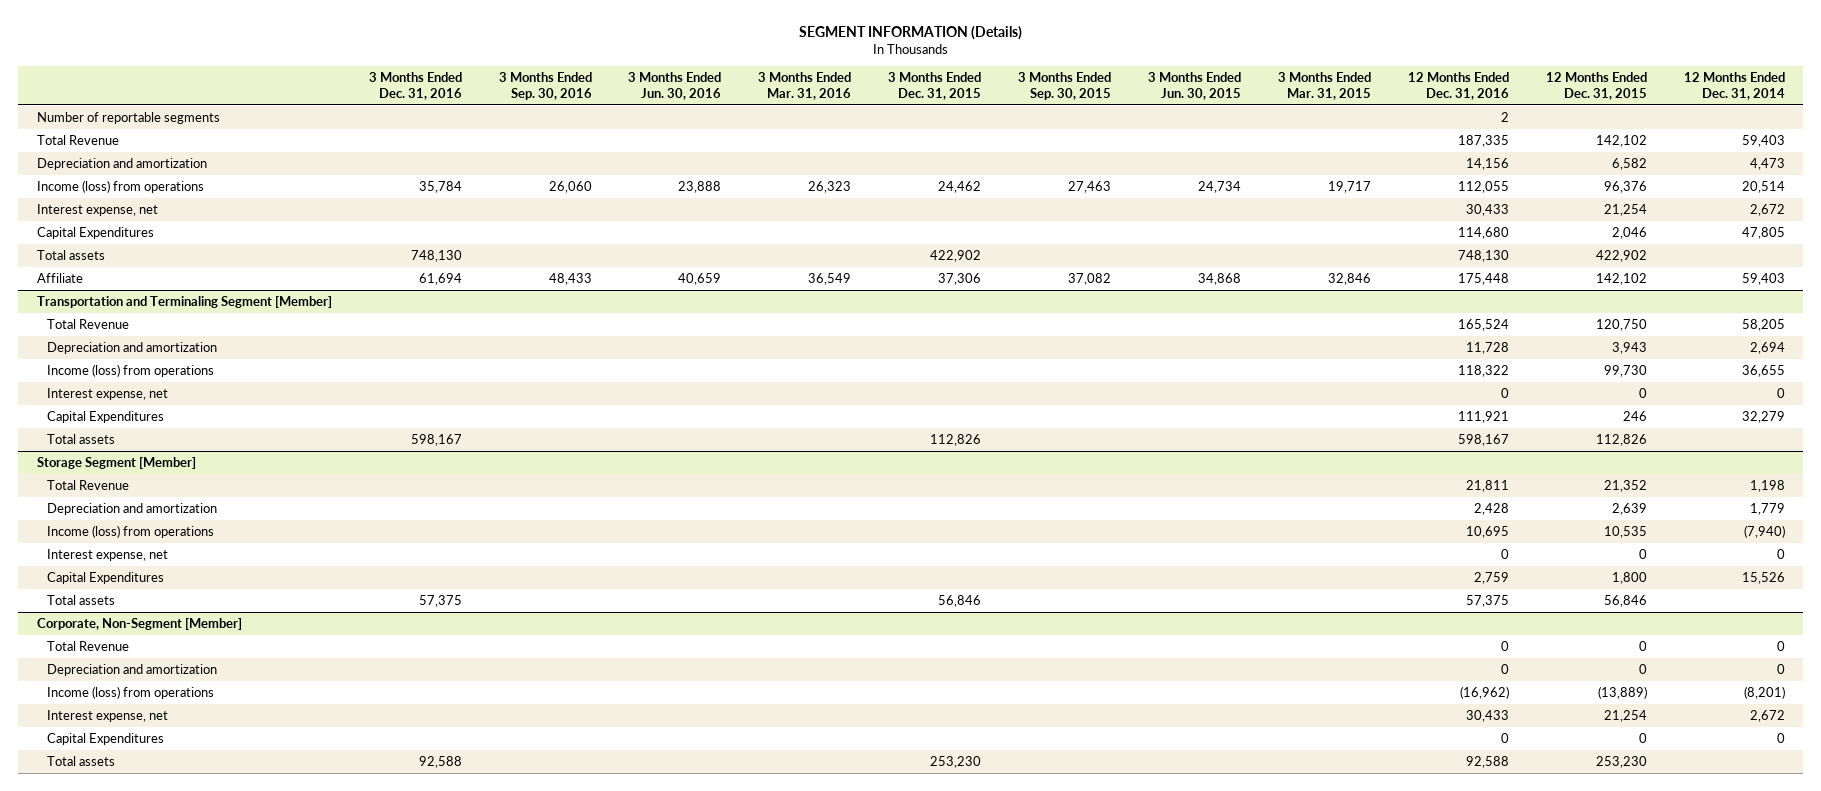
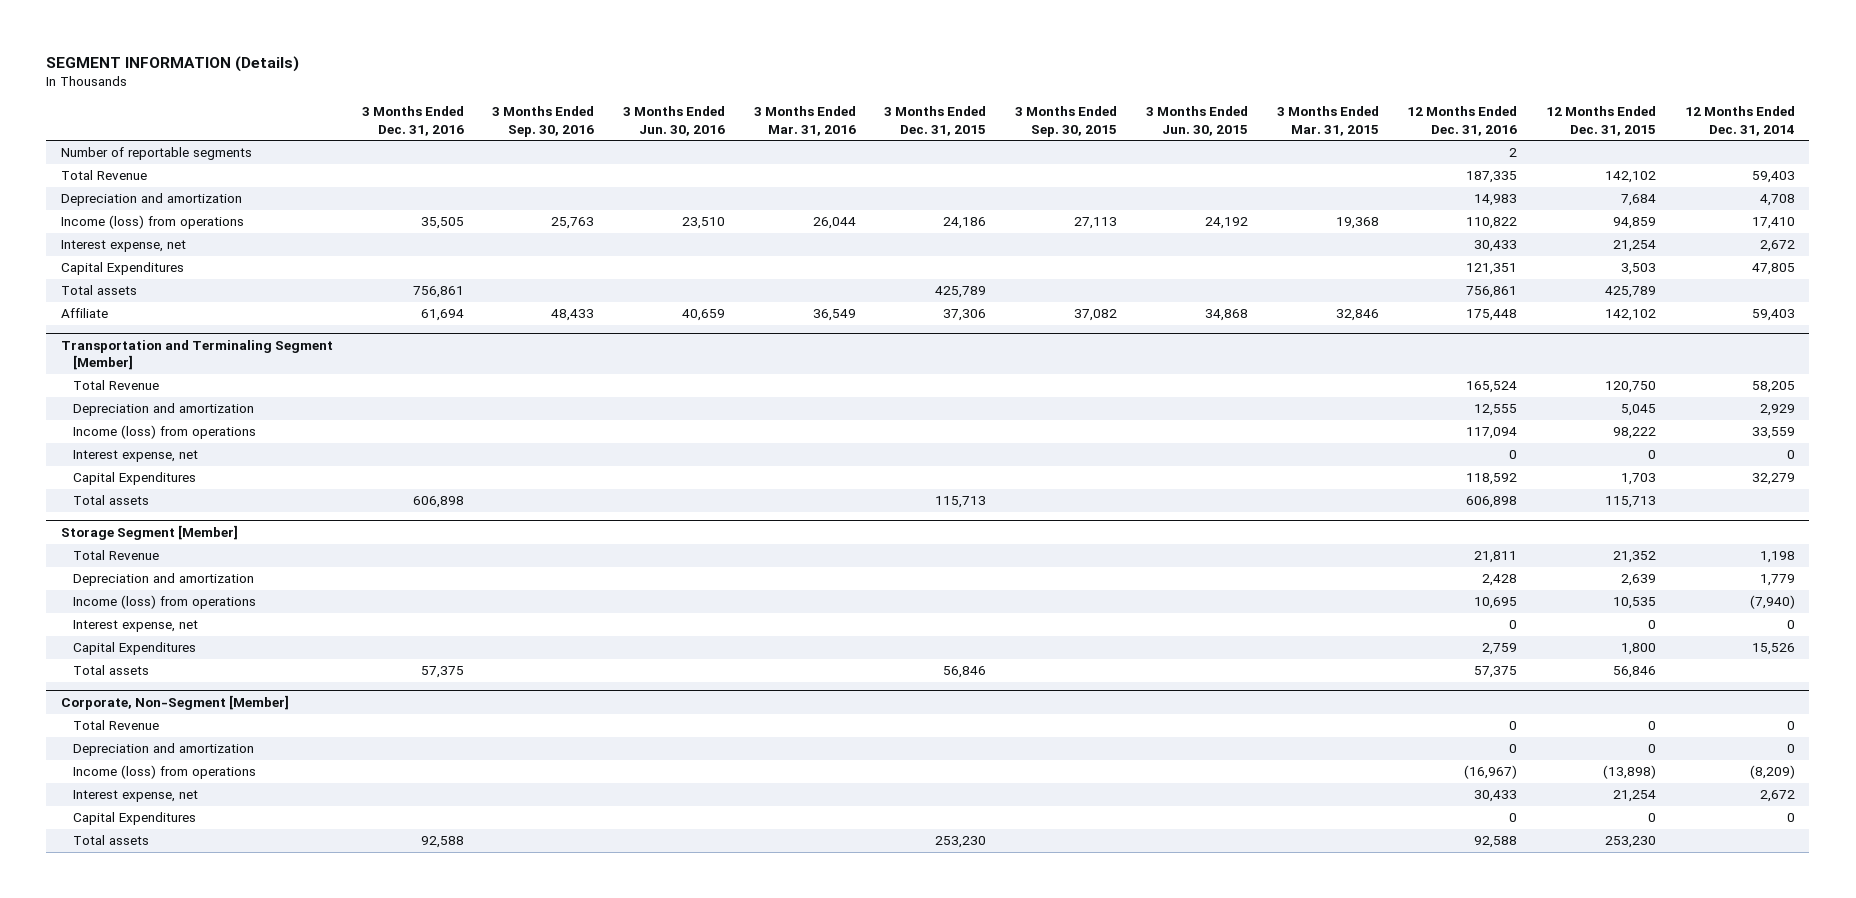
- Depreciation and amortization | | | | | | | | | 14,156 | 6,582 | 4,473
- Income (loss) from operations | 35,784 | 26,060 | 23,888 | 26,323 | 24,462 | 27,463 | 24,734 | 19,717 | 112,055 | 96,376 | 20,514
+ Depreciation and amortization | | | | | | | | | 14,983 | 7,684 | 4,708
+ Income (loss) from operations | 35,505 | 25,763 | 23,510 | 26,044 | 24,186 | 27,113 | 24,192 | 19,368 | 110,822 | 94,859 | 17,410
- Capital Expenditures | | | | | | | | | 114,680 | 2,046 | 47,805
- Total assets | 748,130 | | | | 422,902 | | | | 748,130 | 422,902 |
+ Capital Expenditures | | | | | | | | | 121,351 | 3,503 | 47,805
+ Total assets | 756,861 | | | | 425,789 | | | | 756,861 | 425,789 |
@ Transportation and Terminaling Segment [Member]
- Depreciation and amortization | | | | | | | | | 11,728 | 3,943 | 2,694
- Income (loss) from operations | | | | | | | | | 118,322 | 99,730 | 36,655
+ Depreciation and amortization | | | | | | | | | 12,555 | 5,045 | 2,929
+ Income (loss) from operations | | | | | | | | | 117,094 | 98,222 | 33,559
- Capital Expenditures | | | | | | | | | 111,921 | 246 | 32,279
- Total assets | 598,167 | | | | 112,826 | | | | 598,167 | 112,826 |
+ Capital Expenditures | | | | | | | | | 118,592 | 1,703 | 32,279
+ Total assets | 606,898 | | | | 115,713 | | | | 606,898 | 115,713 |
@ Corporate, Non-Segment [Member]
- Income (loss) from operations | | | | | | | | | (16,962) | (13,889) | (8,201)
+ Income (loss) from operations | | | | | | | | | (16,967) | (13,898) | (8,209)

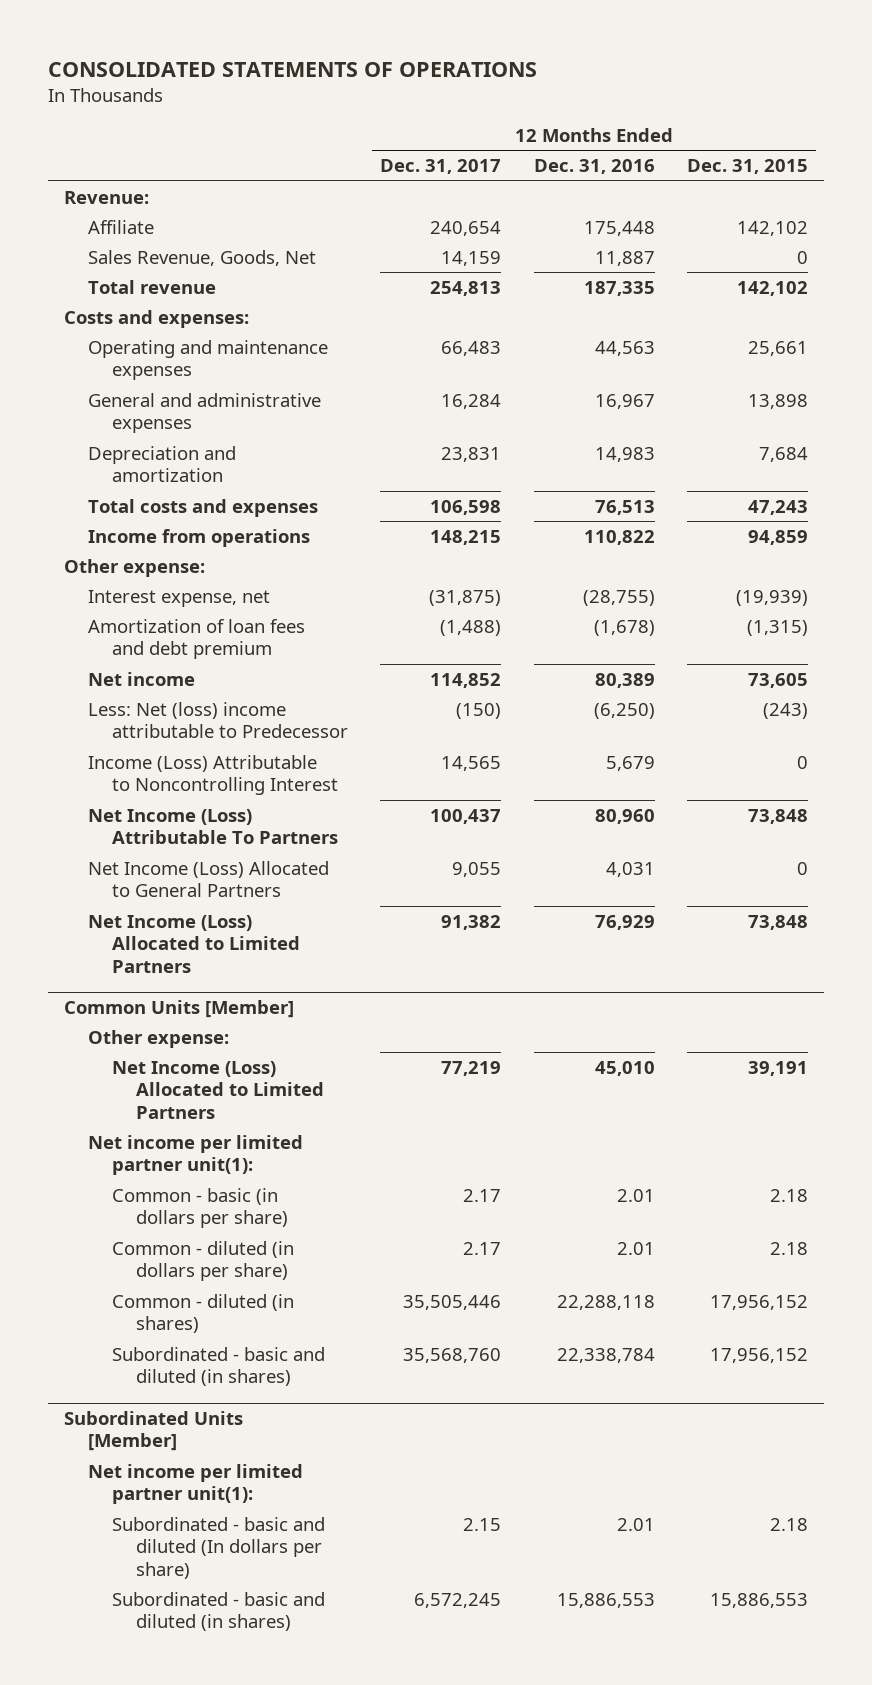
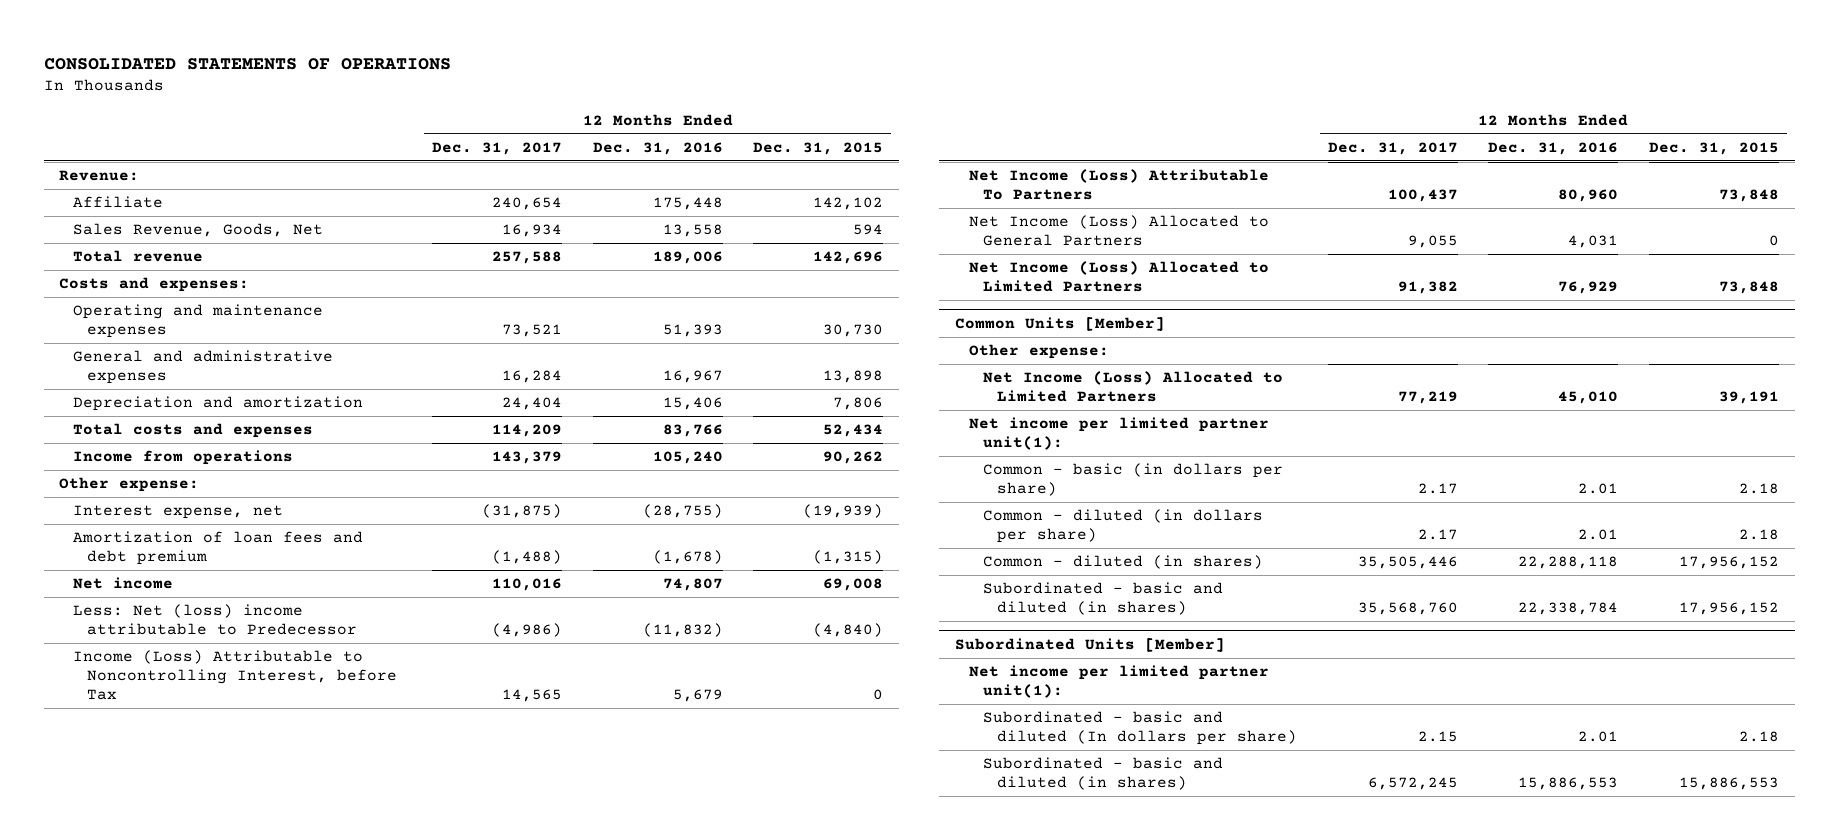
- Sales Revenue, Goods, Net | 14,159 | 11,887 | 0
- Total revenue | 254,813 | 187,335 | 142,102
+ Sales Revenue, Goods, Net | 16,934 | 13,558 | 594
+ Total revenue | 257,588 | 189,006 | 142,696
- Operating and maintenance expenses | 66,483 | 44,563 | 25,661
+ Operating and maintenance expenses | 73,521 | 51,393 | 30,730
- Depreciation and amortization | 23,831 | 14,983 | 7,684
- Total costs and expenses | 106,598 | 76,513 | 47,243
- Income from operations | 148,215 | 110,822 | 94,859
+ Depreciation and amortization | 24,404 | 15,406 | 7,806
+ Total costs and expenses | 114,209 | 83,766 | 52,434
+ Income from operations | 143,379 | 105,240 | 90,262
- Net income | 114,852 | 80,389 | 73,605
- Less: Net (loss) income attributable to Predecessor | (150) | (6,250) | (243)
- Income (Loss) Attributable to Noncontrolling Interest | 14,565 | 5,679 | 0
+ Net income | 110,016 | 74,807 | 69,008
+ Less: Net (loss) income attributable to Predecessor | (4,986) | (11,832) | (4,840)
+ Income (Loss) Attributable to Noncontrolling Interest, before Tax | 14,565 | 5,679 | 0

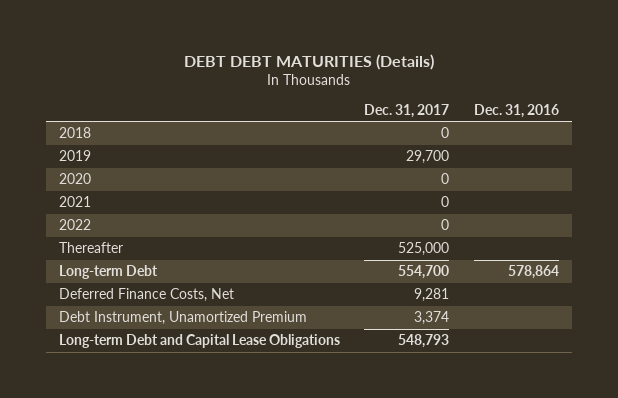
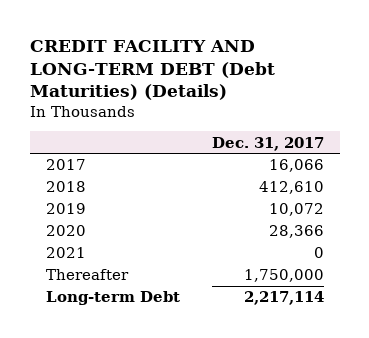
- DEBT DEBT MATURITIES (Details)
+ CREDIT FACILITY AND LONG-TERM DEBT (Debt Maturities) (Details)
- | Dec. 31, 2017 | Dec. 31, 2016
+ | Dec. 31, 2017
- 2018 | 0 |
- 2019 | 29,700 |
- 2020 | 0 |
+ 2017 | 16,066
+ 2018 | 412,610
+ 2019 | 10,072
+ 2020 | 28,366
- 2022 | 0 |
- Thereafter | 525,000 |
- Long-term Debt | 554,700 | 578,864
- Deferred Finance Costs, Net | 9,281 |
- Debt Instrument, Unamortized Premium | 3,374 |
- Long-term Debt and Capital Lease Obligations | 548,793 |
+ Thereafter | 1,750,000
+ Long-term Debt | 2,217,114

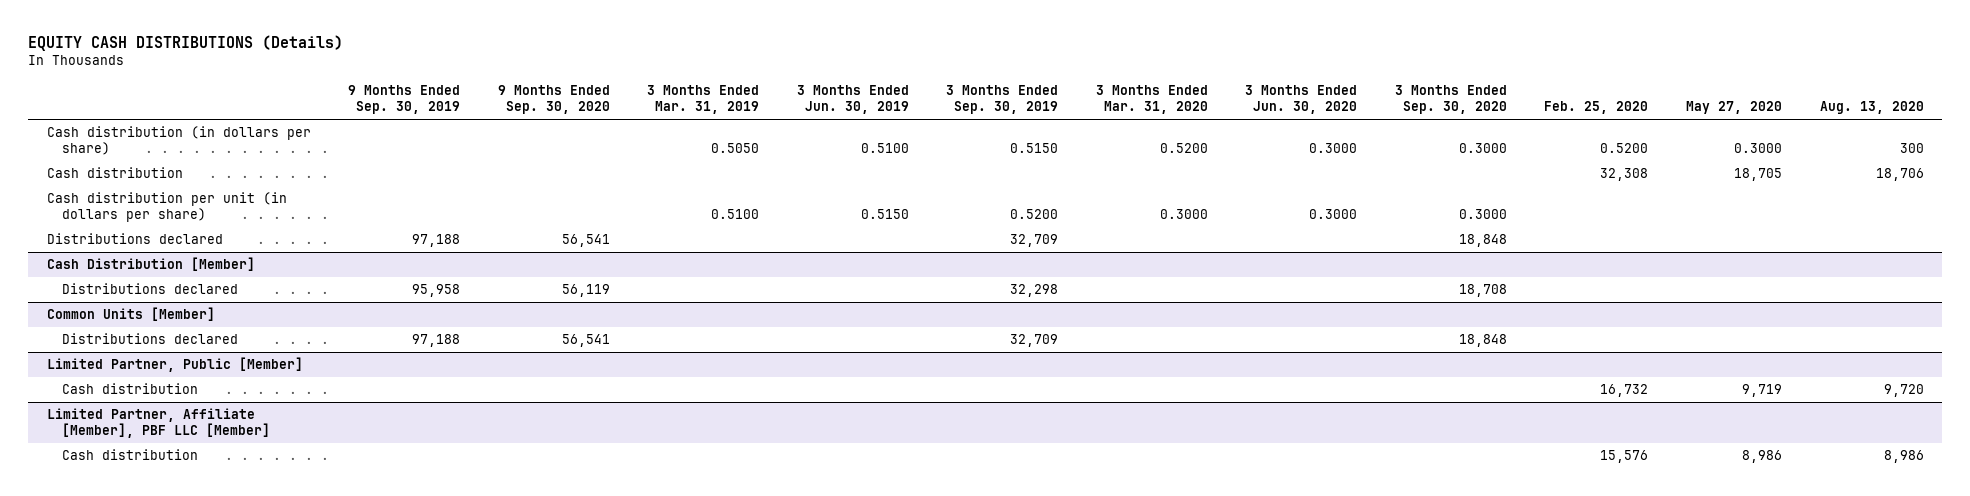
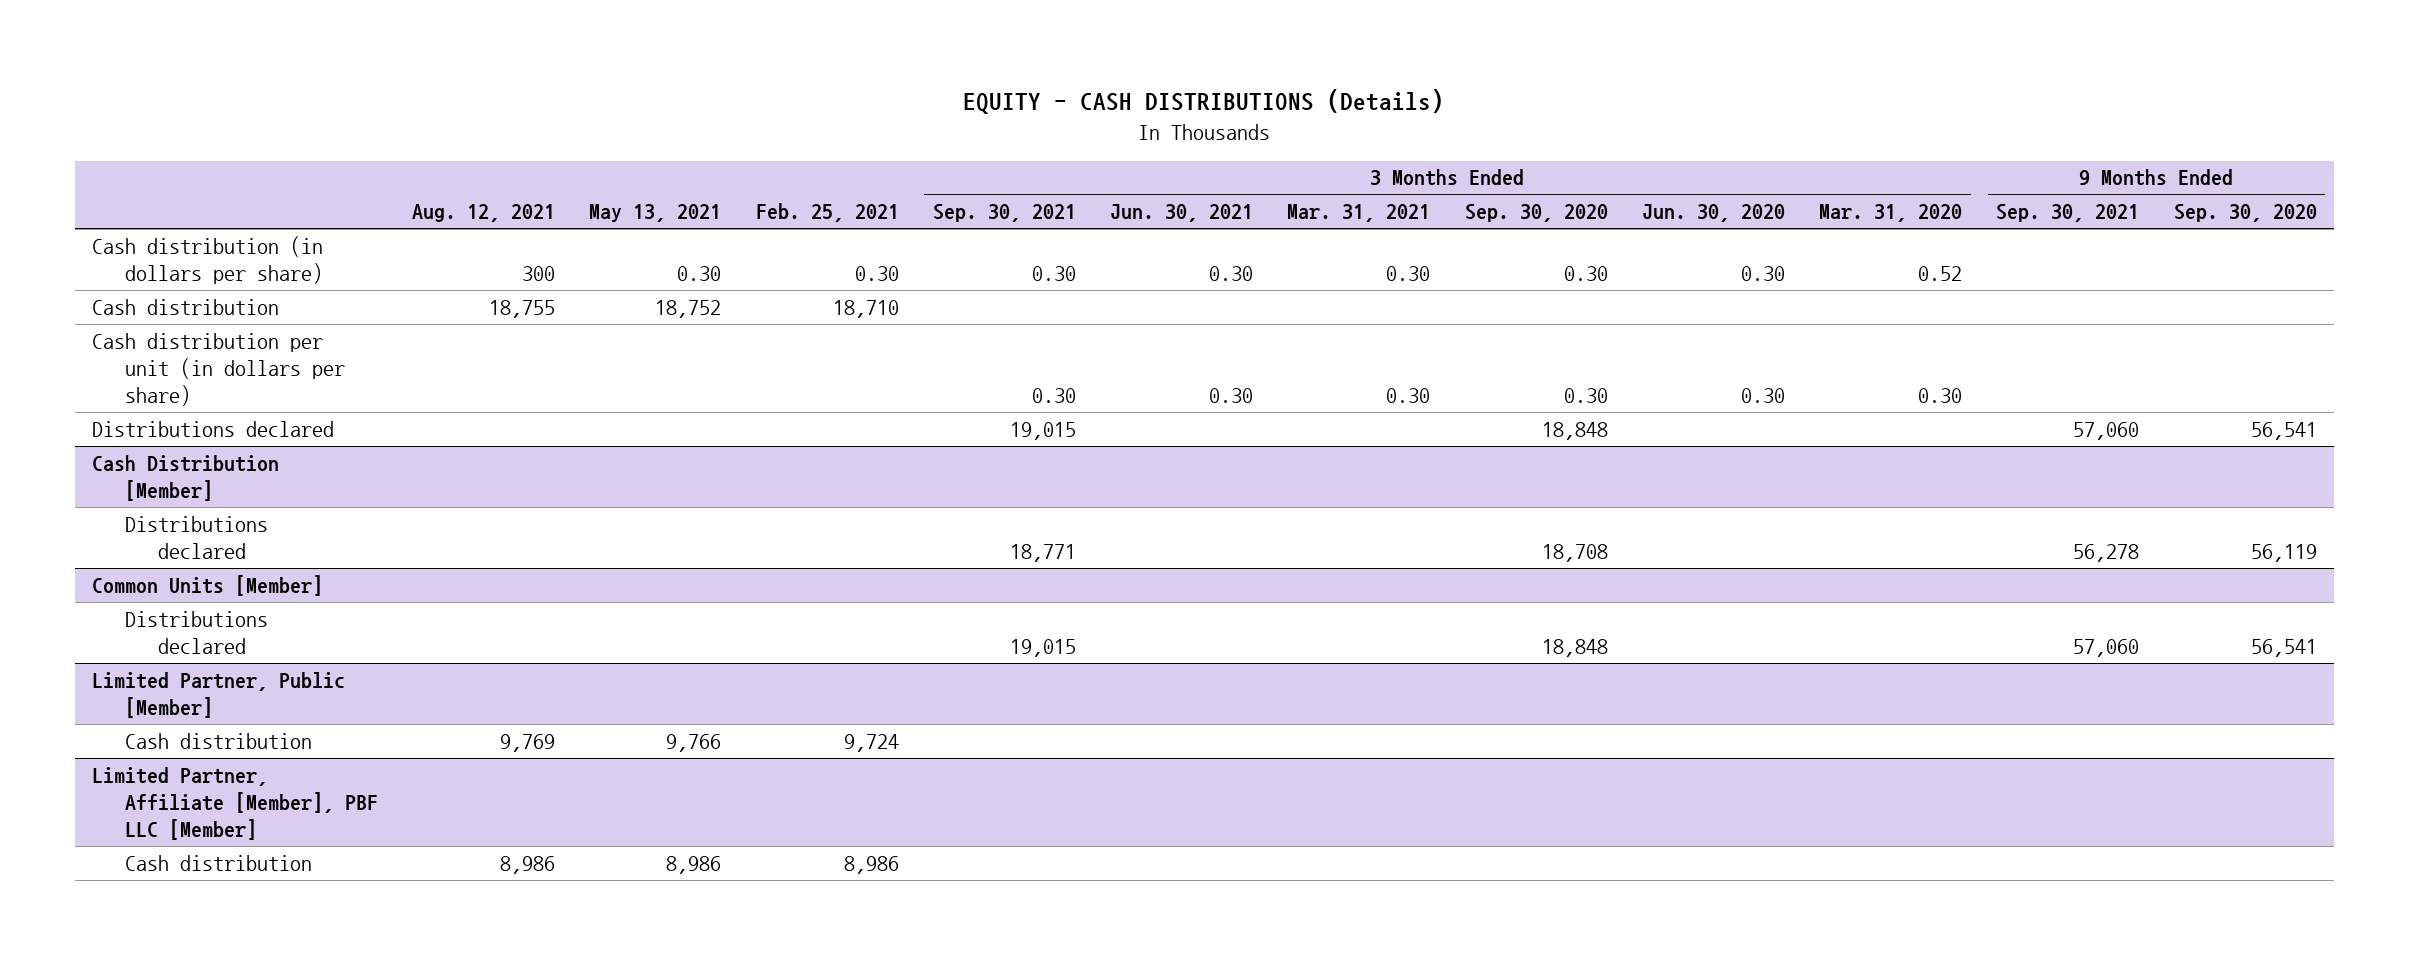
- EQUITY CASH DISTRIBUTIONS (Details)
+ EQUITY - CASH DISTRIBUTIONS (Details)
- | 9 Months Ended Sep. 30, 2019 | 9 Months Ended Sep. 30, 2020 | 3 Months Ended Mar. 31, 2019 | 3 Months Ended Jun. 30, 2019 | 3 Months Ended Sep. 30, 2019 | 3 Months Ended Mar. 31, 2020 | 3 Months Ended Jun. 30, 2020 | 3 Months Ended Sep. 30, 2020 | Feb. 25, 2020 | May 27, 2020 | Aug. 13, 2020
+ | Aug. 12, 2021 | May 13, 2021 | Feb. 25, 2021 | 3 Months Ended Sep. 30, 2021 | 3 Months Ended Jun. 30, 2021 | 3 Months Ended Mar. 31, 2021 | 3 Months Ended Sep. 30, 2020 | 3 Months Ended Jun. 30, 2020 | 3 Months Ended Mar. 31, 2020 | 9 Months Ended Sep. 30, 2021 | 9 Months Ended Sep. 30, 2020
- Cash distribution (in dollars per share) | | | 0.5050 | 0.5100 | 0.5150 | 0.5200 | 0.3000 | 0.3000 | 0.5200 | 0.3000 | 300
+ Cash distribution (in dollars per share) | 300 | 0.30 | 0.30 | 0.30 | 0.30 | 0.30 | 0.30 | 0.30 | 0.52 | |
- Cash distribution per unit (in dollars per share) | | | 0.5100 | 0.5150 | 0.5200 | 0.3000 | 0.3000 | 0.3000 | | |
+ Cash distribution per unit (in dollars per share) | | | | 0.30 | 0.30 | 0.30 | 0.30 | 0.30 | 0.30 | |

